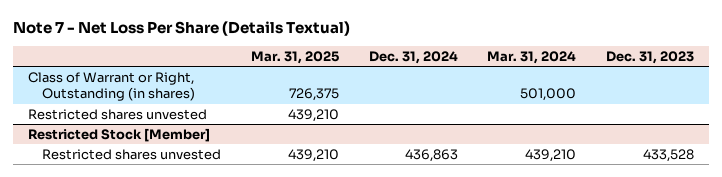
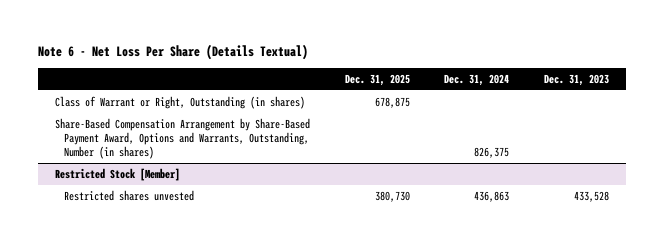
- Note 7 - Net Loss Per Share (Details Textual)
+ Note 6 - Net Loss Per Share (Details Textual)
- | Mar. 31, 2025 | Dec. 31, 2024 | Mar. 31, 2024 | Dec. 31, 2023
+ | Dec. 31, 2025 | Dec. 31, 2024 | Dec. 31, 2023
- Restricted shares unvested | 439,210 | | |
+ Share-Based Compensation Arrangement by Share-Based Payment Award, Options and Warrants, Outstanding, Number (in shares) | | 826,375 |

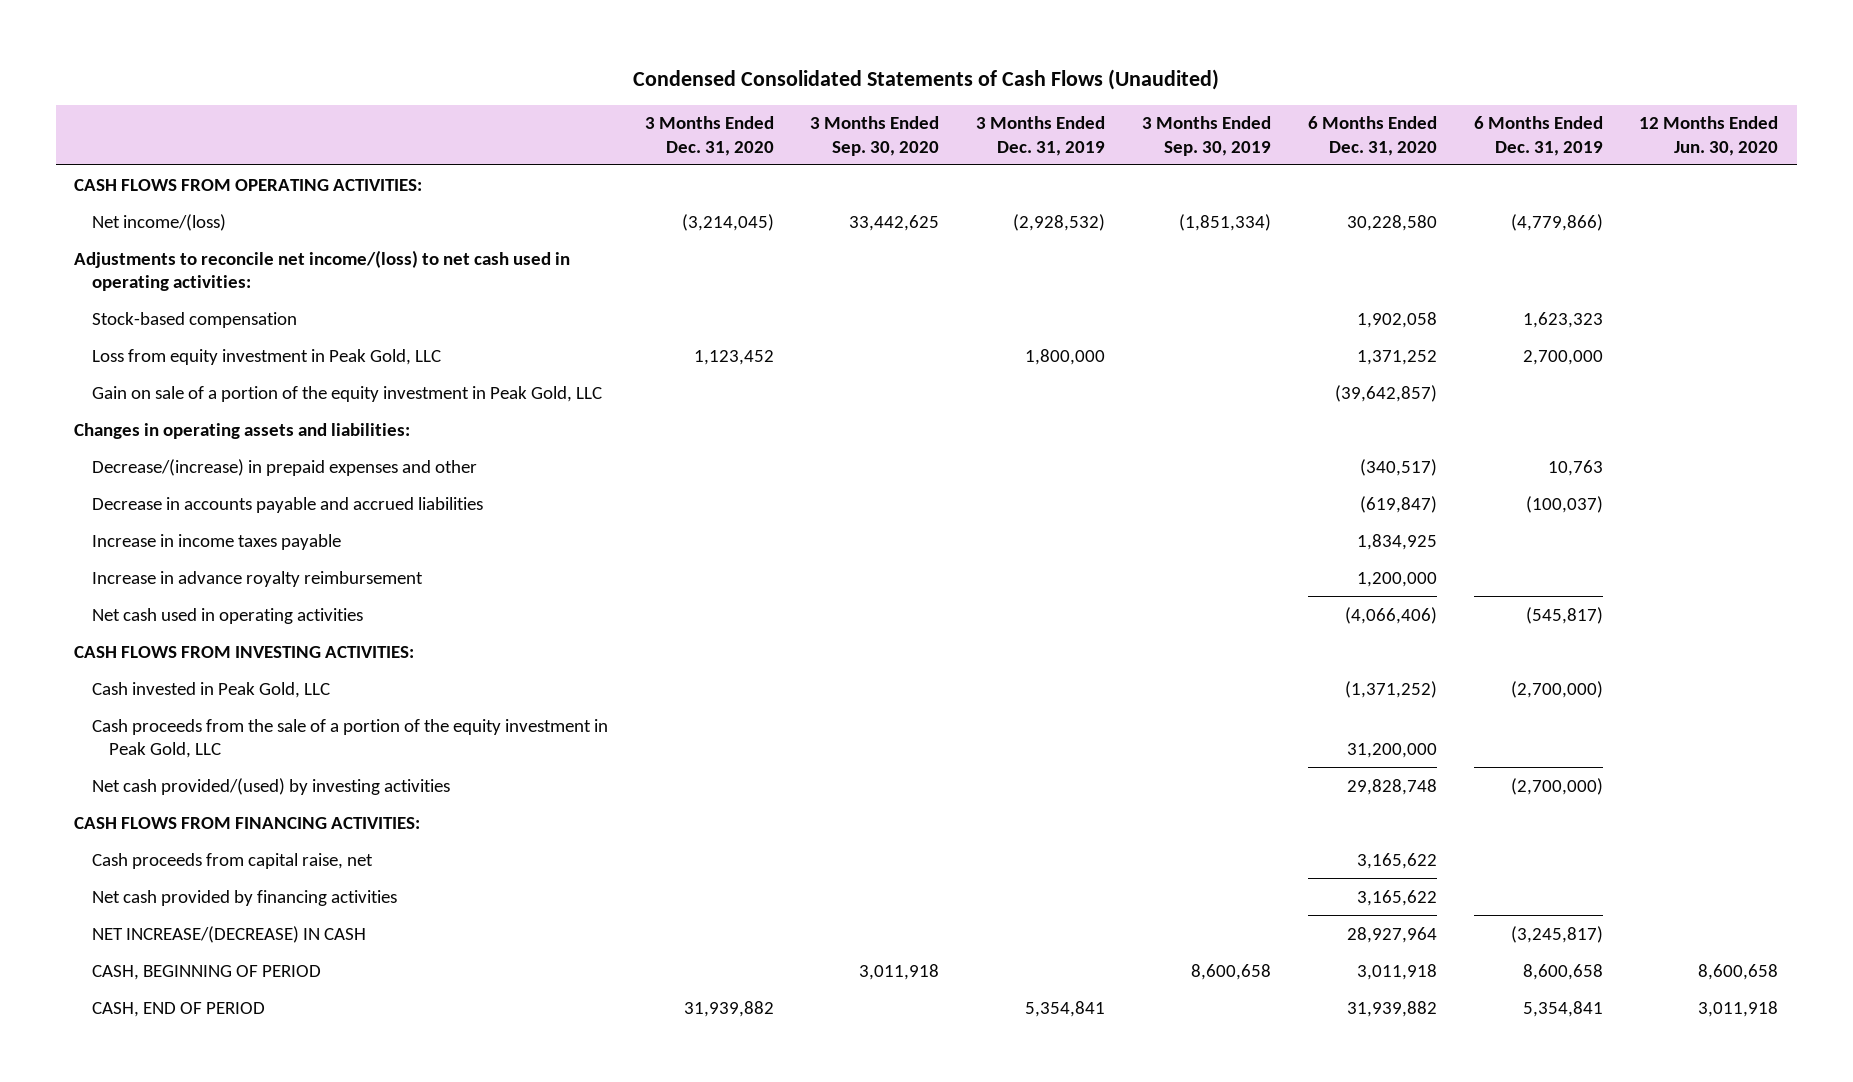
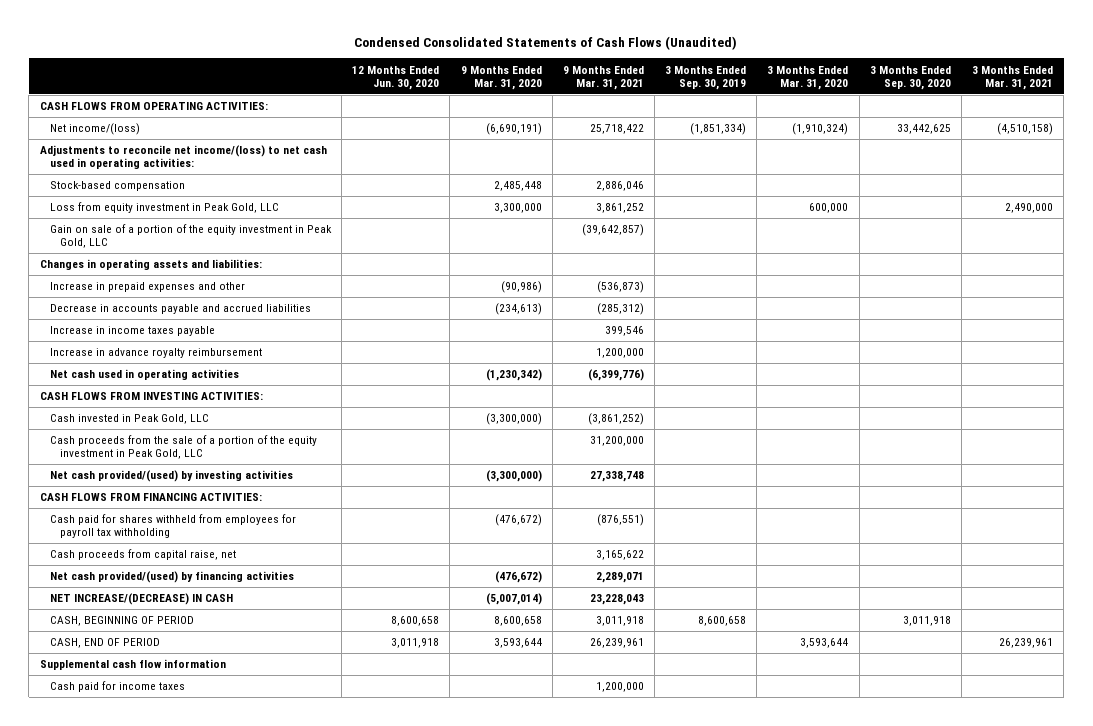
- | 3 Months Ended Dec. 31, 2020 | 3 Months Ended Sep. 30, 2020 | 3 Months Ended Dec. 31, 2019 | 3 Months Ended Sep. 30, 2019 | 6 Months Ended Dec. 31, 2020 | 6 Months Ended Dec. 31, 2019 | 12 Months Ended Jun. 30, 2020
+ | 12 Months Ended Jun. 30, 2020 | 9 Months Ended Mar. 31, 2020 | 9 Months Ended Mar. 31, 2021 | 3 Months Ended Sep. 30, 2019 | 3 Months Ended Mar. 31, 2020 | 3 Months Ended Sep. 30, 2020 | 3 Months Ended Mar. 31, 2021
- Decrease/(increase) in prepaid expenses and other | | | | | (340,517) | 10,763 |
+ Increase in prepaid expenses and other | | (90,986) | (536,873) | | | |
+ Cash paid for shares withheld from employees for payroll tax withholding | | (476,672) | (876,551) | | | |
- Net cash provided by financing activities | | | | | 3,165,622 | |
+ Net cash provided/(used) by financing activities | | (476,672) | 2,289,071 | | | |
+ Supplemental cash flow information
+ Cash paid for income taxes | | | 1,200,000 | | | |

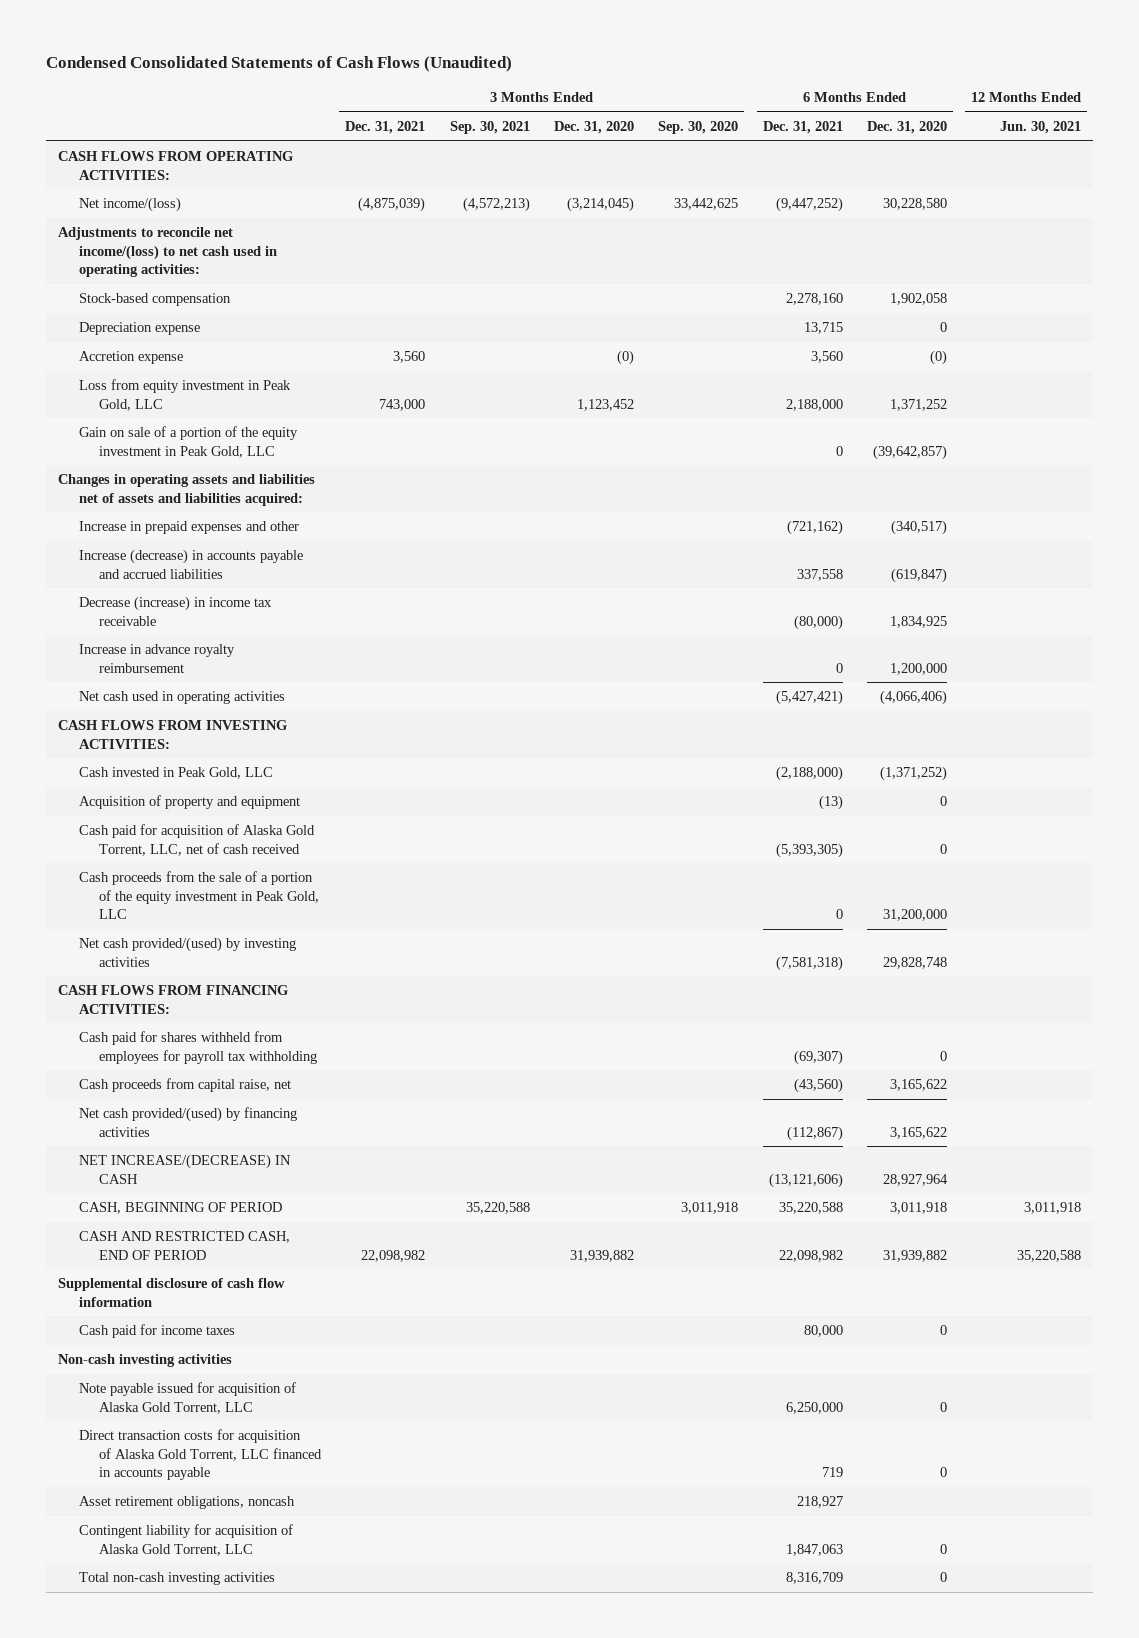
- | 12 Months Ended Jun. 30, 2020 | 9 Months Ended Mar. 31, 2020 | 9 Months Ended Mar. 31, 2021 | 3 Months Ended Sep. 30, 2019 | 3 Months Ended Mar. 31, 2020 | 3 Months Ended Sep. 30, 2020 | 3 Months Ended Mar. 31, 2021
+ | 3 Months Ended Dec. 31, 2021 | 3 Months Ended Sep. 30, 2021 | 3 Months Ended Dec. 31, 2020 | 3 Months Ended Sep. 30, 2020 | 6 Months Ended Dec. 31, 2021 | 6 Months Ended Dec. 31, 2020 | 12 Months Ended Jun. 30, 2021
+ Depreciation expense | | | | | 13,715 | 0 |
+ Accretion expense | 3,560 | | (0) | | 3,560 | (0) |
- Changes in operating assets and liabilities:
+ Changes in operating assets and liabilities net of assets and liabilities acquired:
- Decrease in accounts payable and accrued liabilities | | (234,613) | (285,312) | | | |
- Increase in income taxes payable | | | 399,546 | | | |
+ Increase (decrease) in accounts payable and accrued liabilities | | | | | 337,558 | (619,847) |
+ Decrease (increase) in income tax receivable | | | | | (80,000) | 1,834,925 |
+ Acquisition of property and equipment | | | | | (13) | 0 |
+ Cash paid for acquisition of Alaska Gold Torrent, LLC, net of cash received | | | | | (5,393,305) | 0 |
- CASH, END OF PERIOD | 3,011,918 | 3,593,644 | 26,239,961 | | 3,593,644 | | 26,239,961
- Supplemental cash flow information
+ CASH AND RESTRICTED CASH, END OF PERIOD | 22,098,982 | | 31,939,882 | | 22,098,982 | 31,939,882 | 35,220,588
+ Supplemental disclosure of cash flow information
+ Non-cash investing activities
+ Note payable issued for acquisition of Alaska Gold Torrent, LLC | | | | | 6,250,000 | 0 |
+ Direct transaction costs for acquisition of Alaska Gold Torrent, LLC financed in accounts payable | | | | | 719 | 0 |
+ Asset retirement obligations, noncash | | | | | 218,927 | |
+ Contingent liability for acquisition of Alaska Gold Torrent, LLC | | | | | 1,847,063 | 0 |
+ Total non-cash investing activities | | | | | 8,316,709 | 0 |

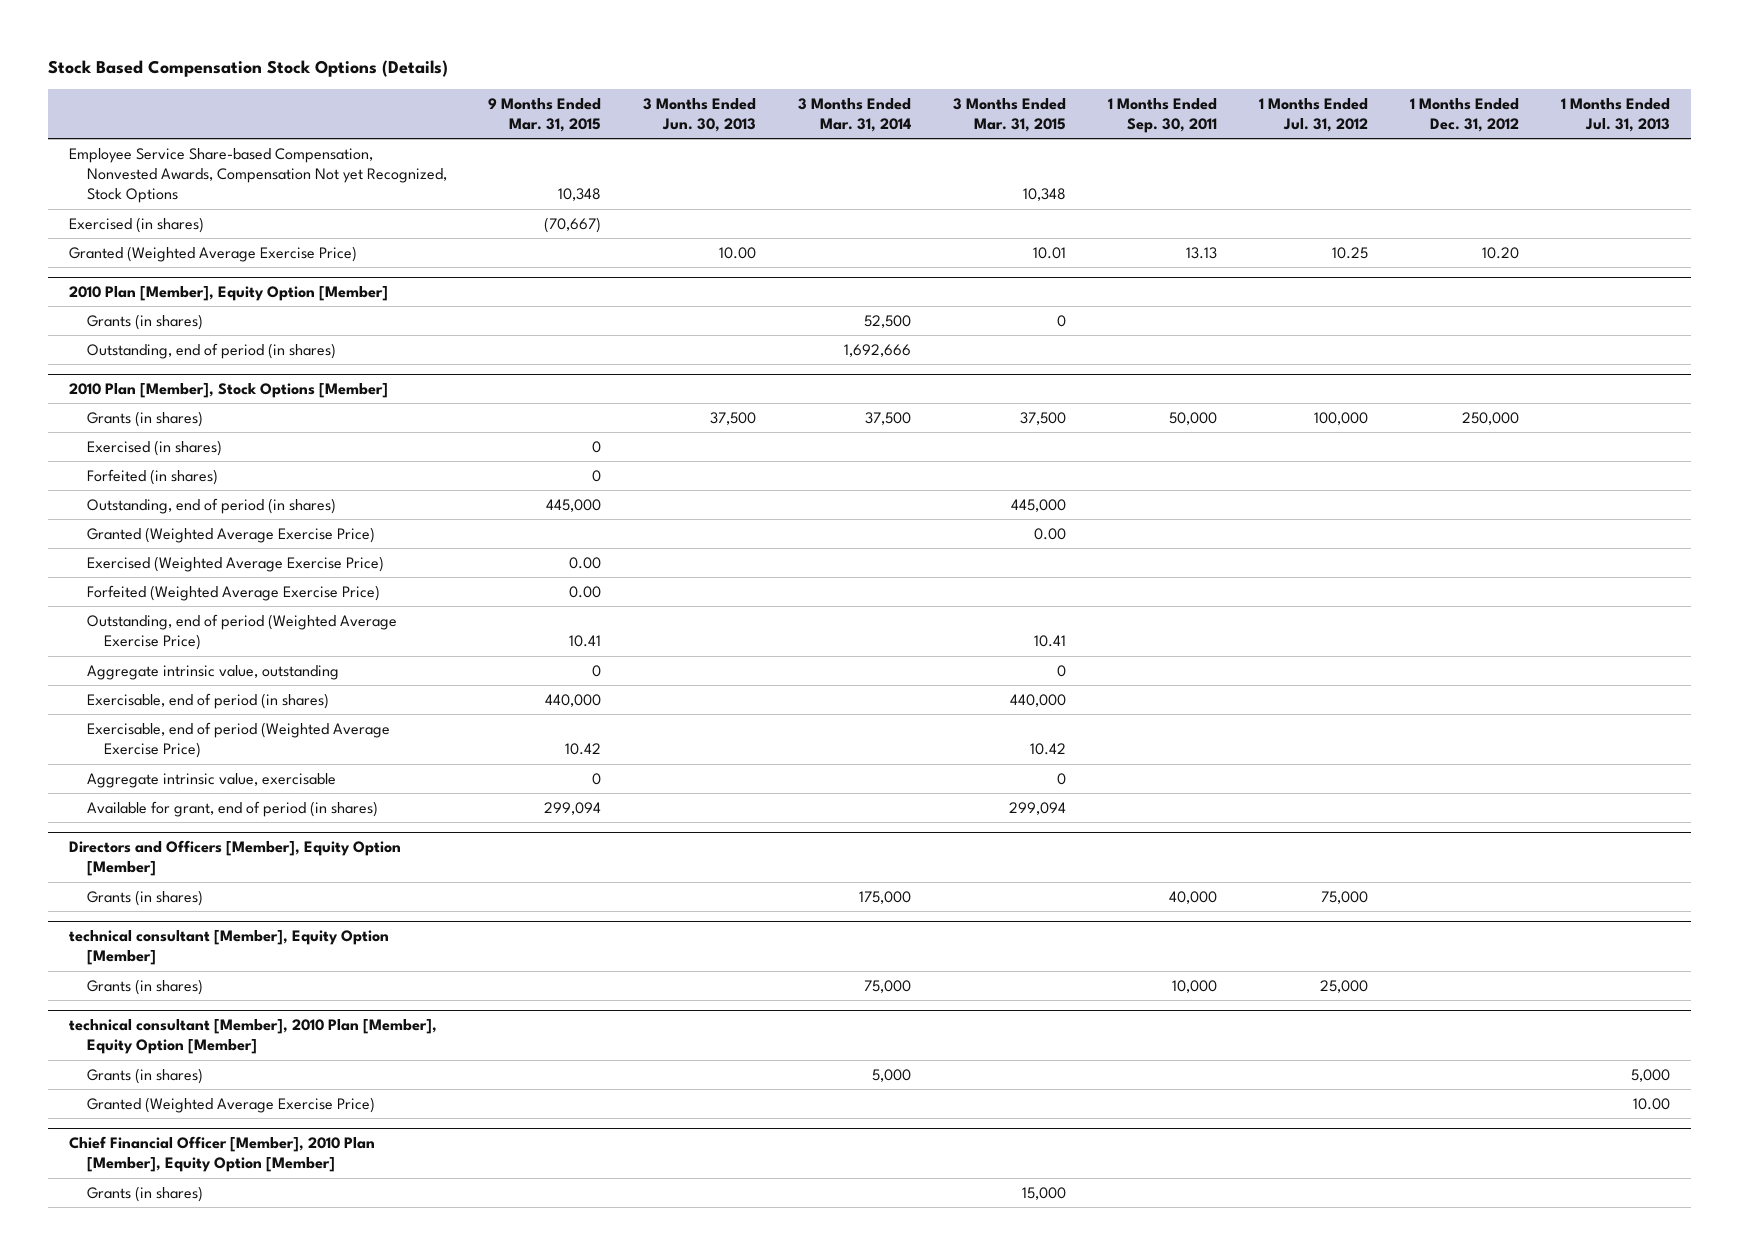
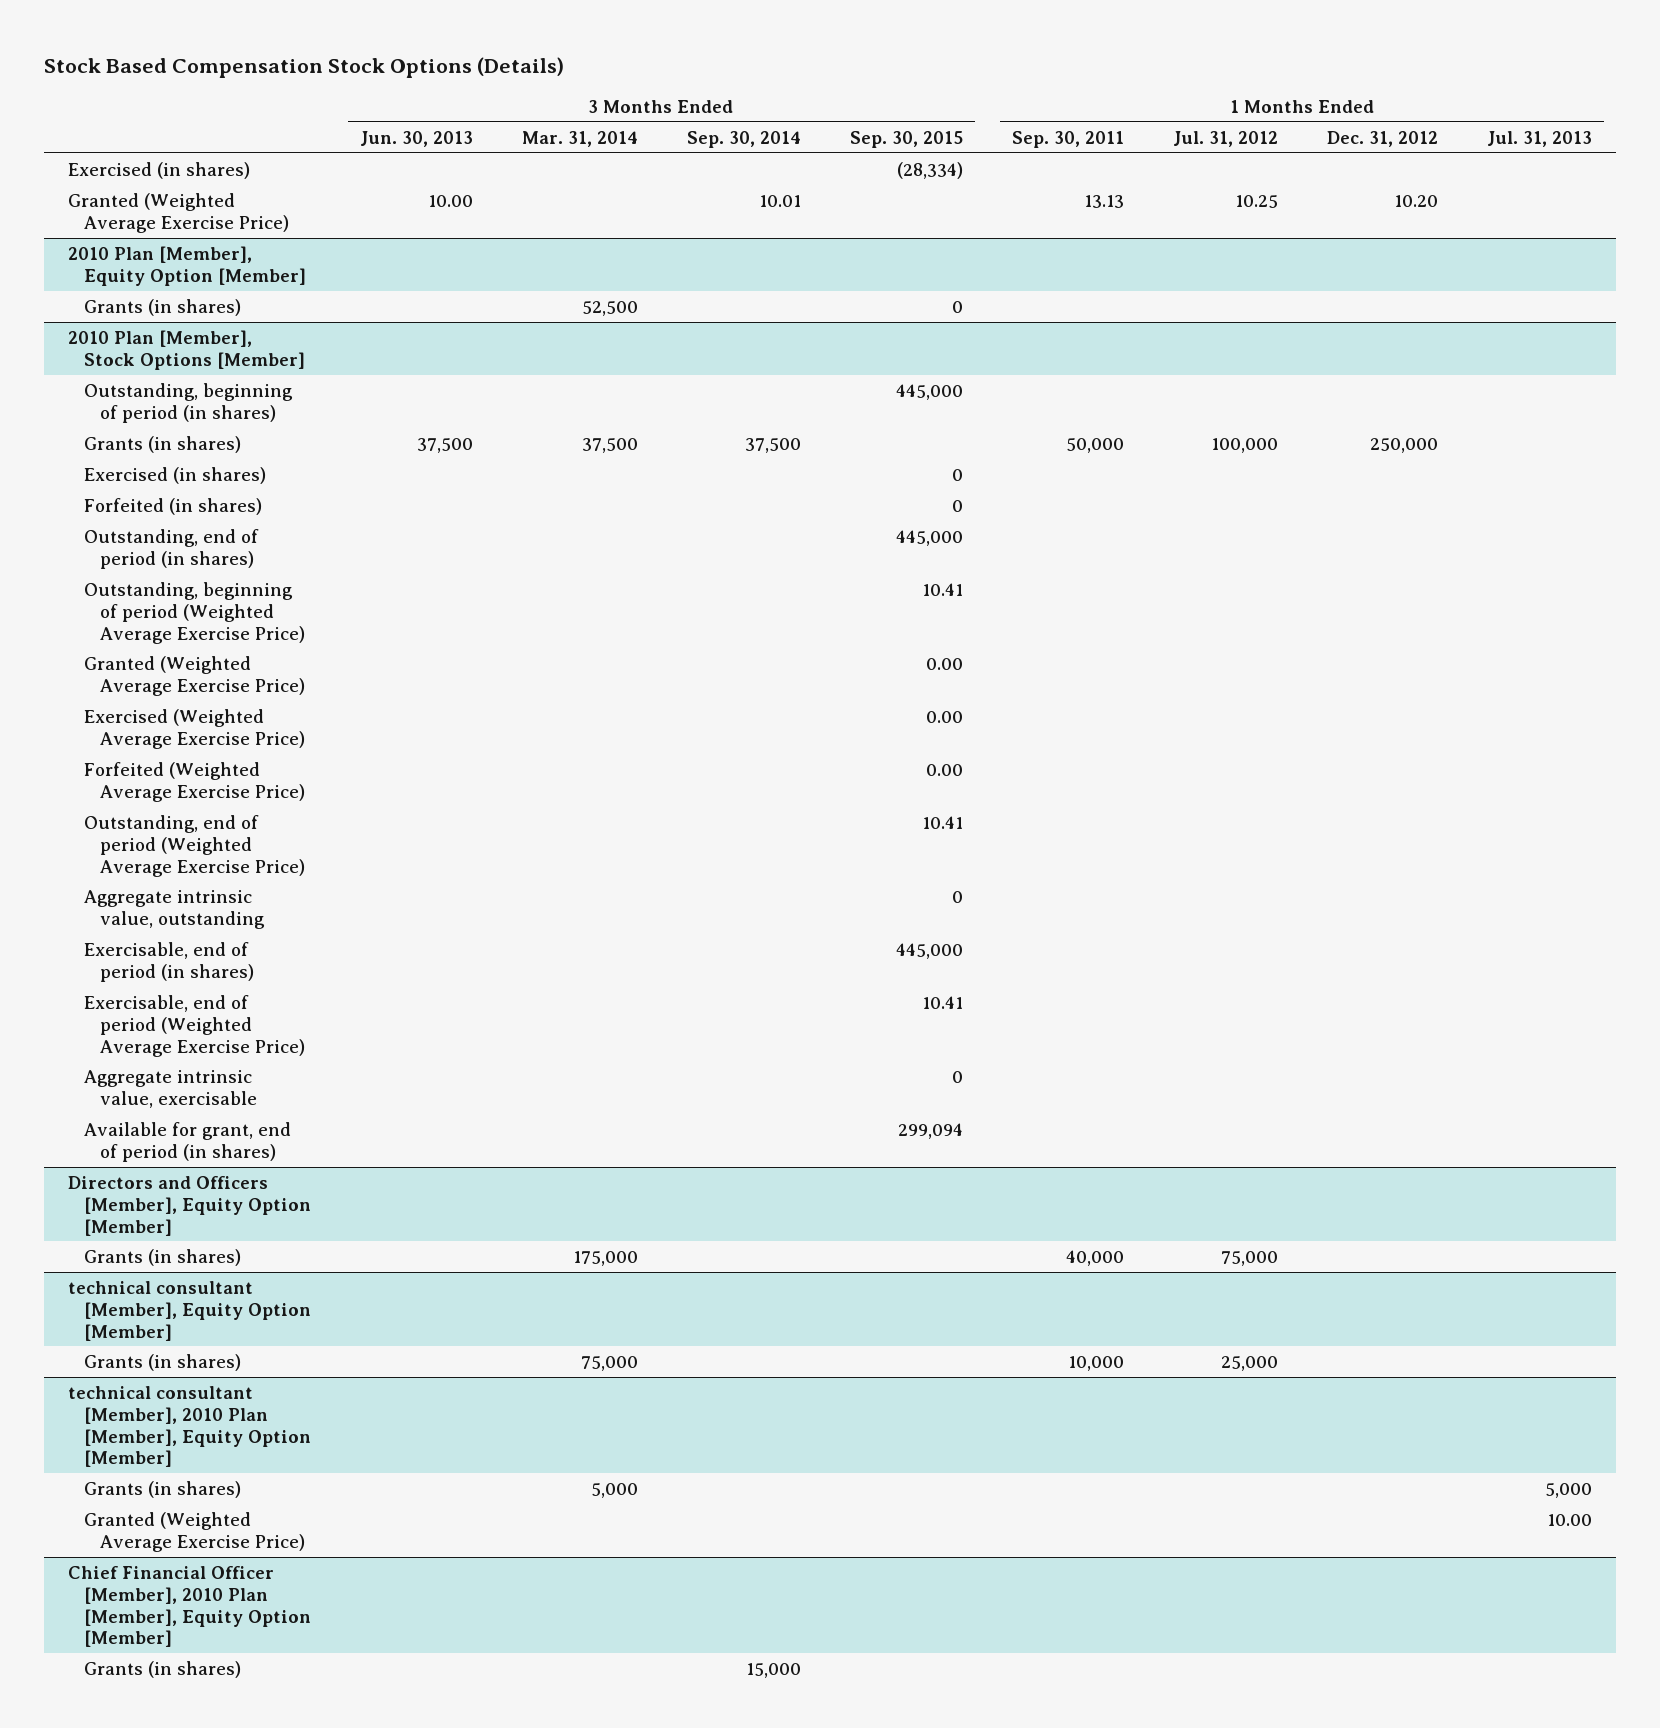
- | 9 Months Ended Mar. 31, 2015 | 3 Months Ended Jun. 30, 2013 | 3 Months Ended Mar. 31, 2014 | 3 Months Ended Mar. 31, 2015 | 1 Months Ended Sep. 30, 2011 | 1 Months Ended Jul. 31, 2012 | 1 Months Ended Dec. 31, 2012 | 1 Months Ended Jul. 31, 2013
+ | 3 Months Ended Jun. 30, 2013 | 3 Months Ended Mar. 31, 2014 | 3 Months Ended Sep. 30, 2014 | 3 Months Ended Sep. 30, 2015 | 1 Months Ended Sep. 30, 2011 | 1 Months Ended Jul. 31, 2012 | 1 Months Ended Dec. 31, 2012 | 1 Months Ended Jul. 31, 2013
- Employee Service Share-based Compensation, Nonvested Awards, Compensation Not yet Recognized, Stock Options | 10,348 | | | 10,348 | | | |
@ 2010 Plan [Member], Equity Option [Member]
- Outstanding, end of period (in shares) | | | 1,692,666 | | | | |
@ 2010 Plan [Member], Stock Options [Member]
+ Outstanding, beginning of period (in shares) | | | | 445,000 | | | |
+ Outstanding, beginning of period (Weighted Average Exercise Price) | | | | 10.41 | | | |

